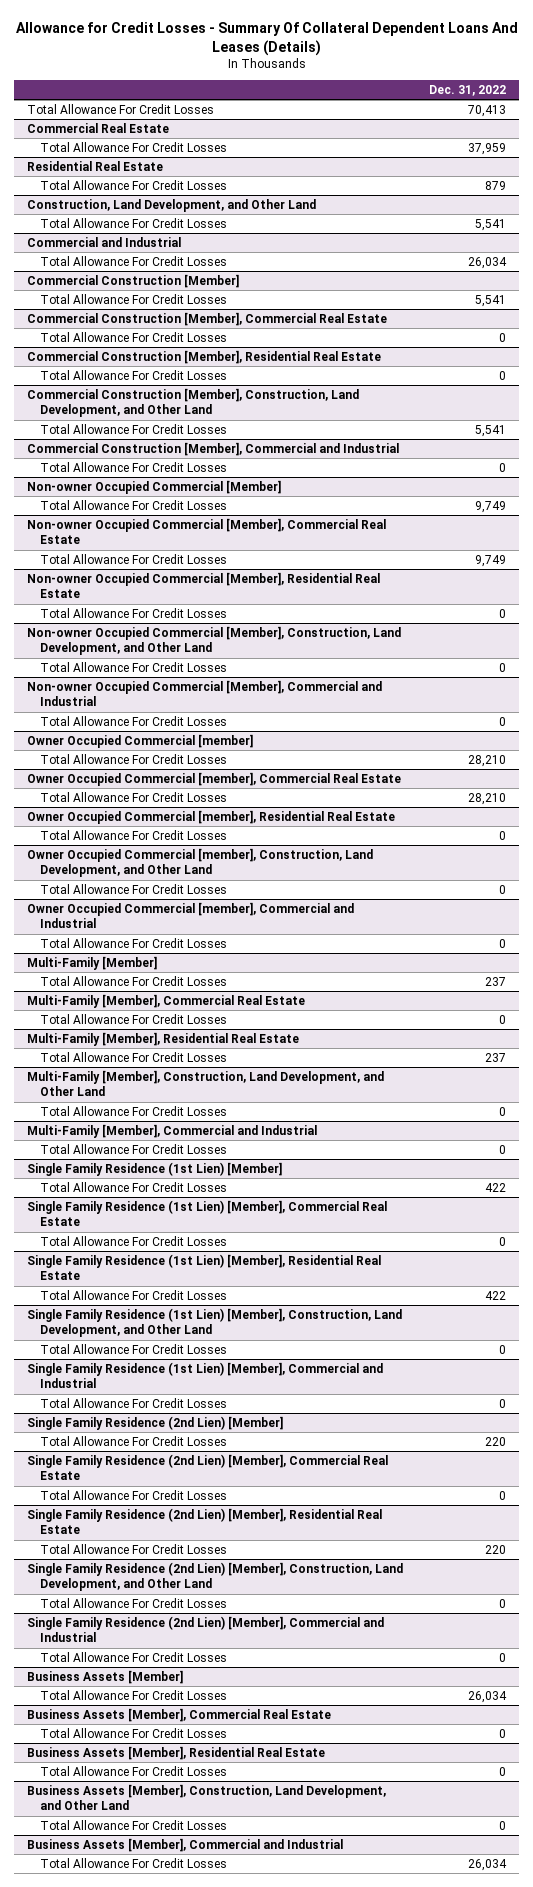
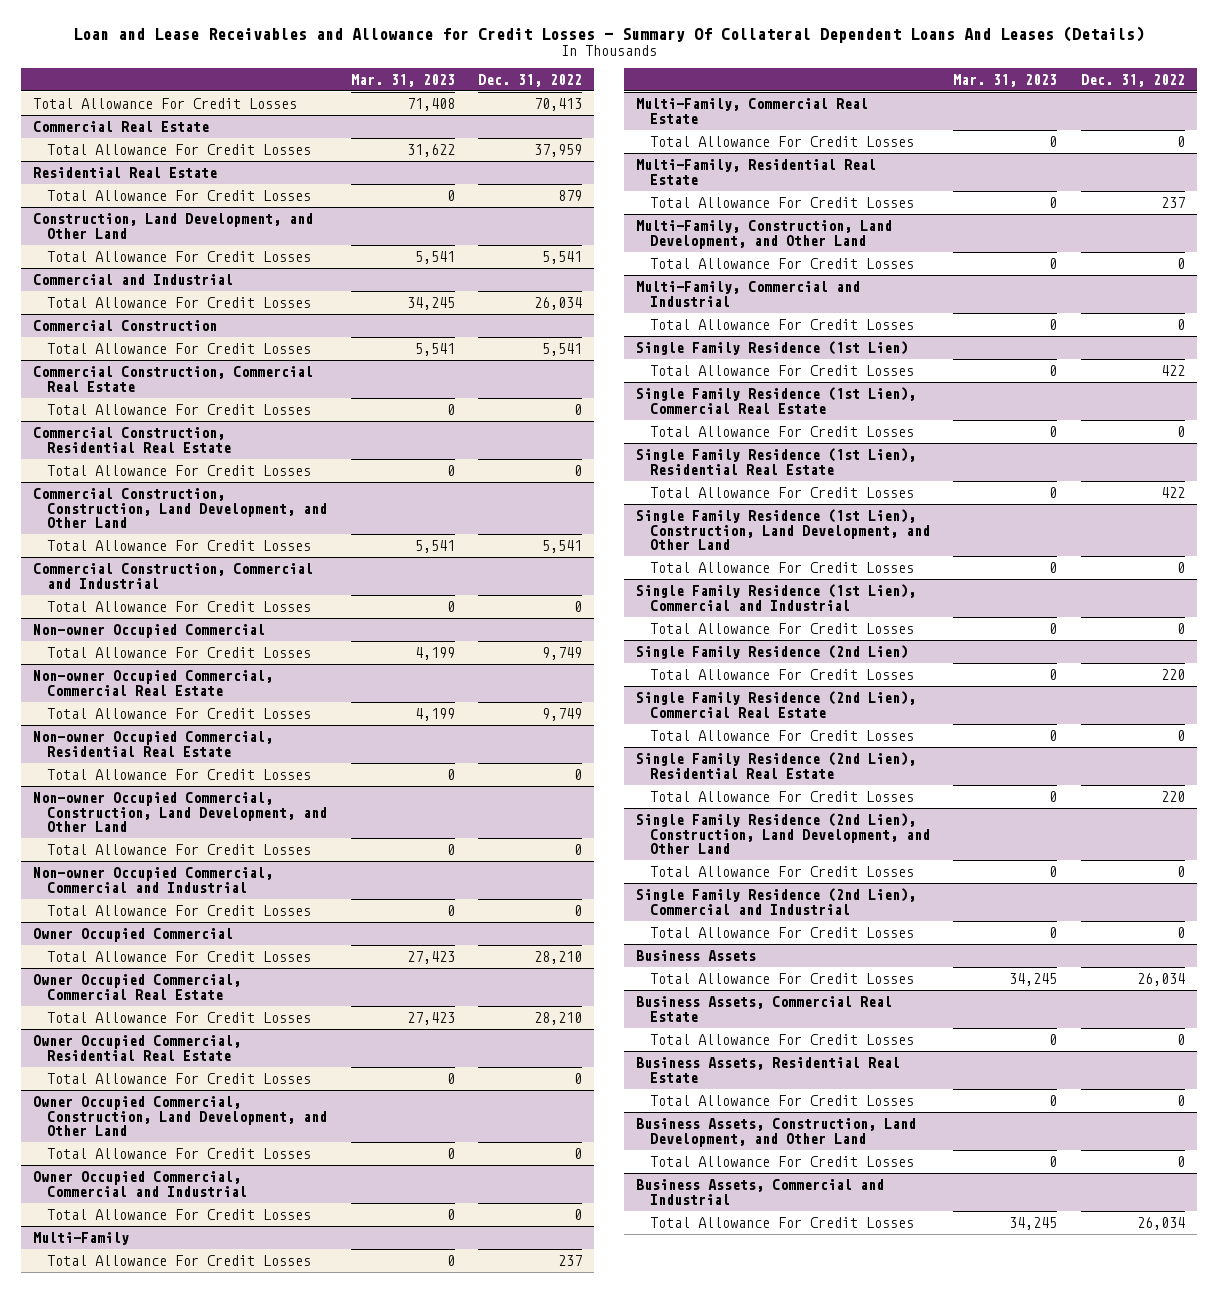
- Allowance for Credit Losses - Summary Of Collateral Dependent Loans And Leases (Details)
+ Loan and Lease Receivables and Allowance for Credit Losses - Summary Of Collateral Dependent Loans And Leases (Details)
- | Dec. 31, 2022
+ | Mar. 31, 2023 | Dec. 31, 2022
- Commercial Construction [Member]
+ Commercial Construction
- Commercial Construction [Member], Commercial Real Estate
+ Commercial Construction, Commercial Real Estate
- Commercial Construction [Member], Residential Real Estate
+ Commercial Construction, Residential Real Estate
- Commercial Construction [Member], Construction, Land Development, and Other Land
+ Commercial Construction, Construction, Land Development, and Other Land
- Commercial Construction [Member], Commercial and Industrial
+ Commercial Construction, Commercial and Industrial
- Non-owner Occupied Commercial [Member]
+ Non-owner Occupied Commercial
- Non-owner Occupied Commercial [Member], Commercial Real Estate
+ Non-owner Occupied Commercial, Commercial Real Estate
- Non-owner Occupied Commercial [Member], Residential Real Estate
+ Non-owner Occupied Commercial, Residential Real Estate
- Non-owner Occupied Commercial [Member], Construction, Land Development, and Other Land
+ Non-owner Occupied Commercial, Construction, Land Development, and Other Land
- Non-owner Occupied Commercial [Member], Commercial and Industrial
+ Non-owner Occupied Commercial, Commercial and Industrial
- Owner Occupied Commercial [member]
+ Owner Occupied Commercial
- Owner Occupied Commercial [member], Commercial Real Estate
+ Owner Occupied Commercial, Commercial Real Estate
- Owner Occupied Commercial [member], Residential Real Estate
+ Owner Occupied Commercial, Residential Real Estate
- Owner Occupied Commercial [member], Construction, Land Development, and Other Land
+ Owner Occupied Commercial, Construction, Land Development, and Other Land
- Owner Occupied Commercial [member], Commercial and Industrial
+ Owner Occupied Commercial, Commercial and Industrial
- Multi-Family [Member]
+ Multi-Family
- Multi-Family [Member], Commercial Real Estate
+ Multi-Family, Commercial Real Estate
- Multi-Family [Member], Residential Real Estate
+ Multi-Family, Residential Real Estate
- Multi-Family [Member], Construction, Land Development, and Other Land
+ Multi-Family, Construction, Land Development, and Other Land
- Multi-Family [Member], Commercial and Industrial
+ Multi-Family, Commercial and Industrial
- Single Family Residence (1st Lien) [Member]
+ Single Family Residence (1st Lien)
- Single Family Residence (1st Lien) [Member], Commercial Real Estate
+ Single Family Residence (1st Lien), Commercial Real Estate
- Single Family Residence (1st Lien) [Member], Residential Real Estate
+ Single Family Residence (1st Lien), Residential Real Estate
- Single Family Residence (1st Lien) [Member], Construction, Land Development, and Other Land
+ Single Family Residence (1st Lien), Construction, Land Development, and Other Land
- Single Family Residence (1st Lien) [Member], Commercial and Industrial
+ Single Family Residence (1st Lien), Commercial and Industrial
- Single Family Residence (2nd Lien) [Member]
+ Single Family Residence (2nd Lien)
- Single Family Residence (2nd Lien) [Member], Commercial Real Estate
+ Single Family Residence (2nd Lien), Commercial Real Estate
- Single Family Residence (2nd Lien) [Member], Residential Real Estate
+ Single Family Residence (2nd Lien), Residential Real Estate
- Single Family Residence (2nd Lien) [Member], Construction, Land Development, and Other Land
+ Single Family Residence (2nd Lien), Construction, Land Development, and Other Land
- Single Family Residence (2nd Lien) [Member], Commercial and Industrial
+ Single Family Residence (2nd Lien), Commercial and Industrial
- Business Assets [Member]
+ Business Assets
- Business Assets [Member], Commercial Real Estate
+ Business Assets, Commercial Real Estate
- Business Assets [Member], Residential Real Estate
+ Business Assets, Residential Real Estate
- Business Assets [Member], Construction, Land Development, and Other Land
+ Business Assets, Construction, Land Development, and Other Land
- Business Assets [Member], Commercial and Industrial
+ Business Assets, Commercial and Industrial

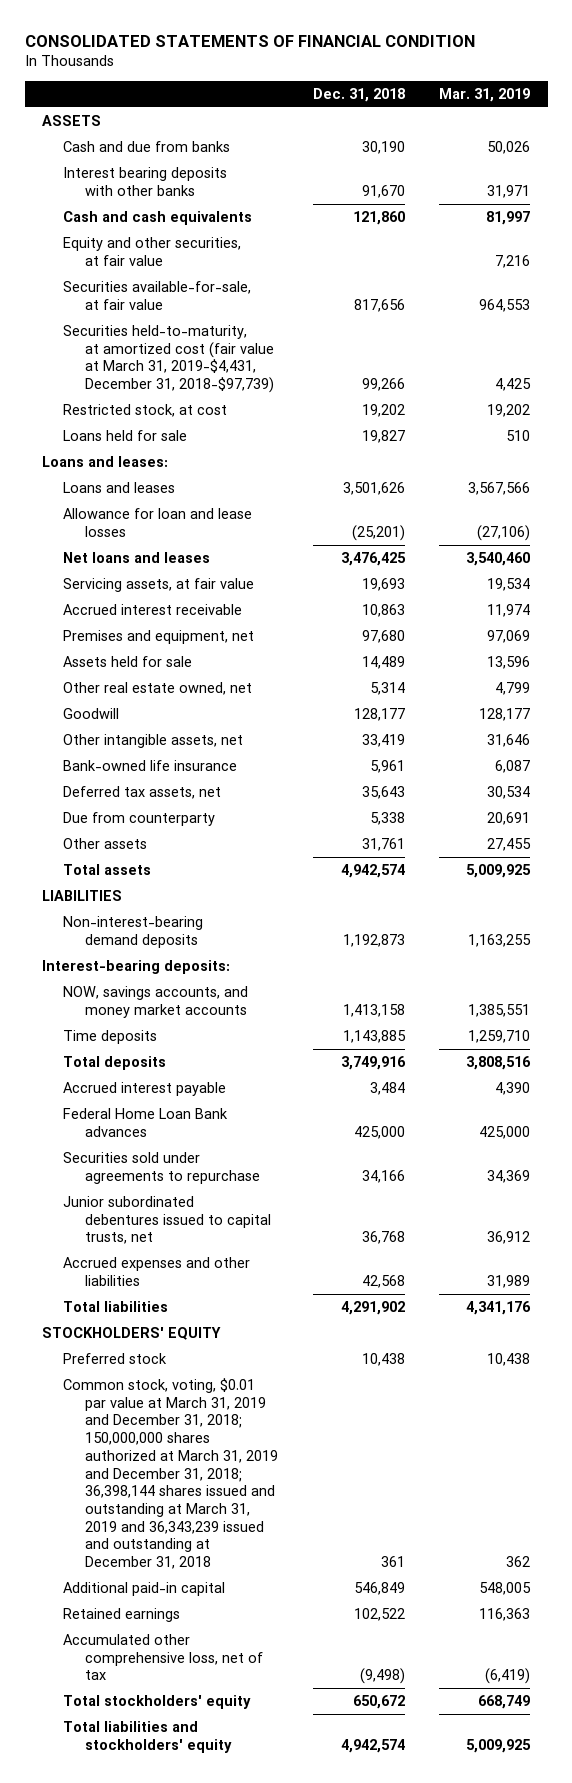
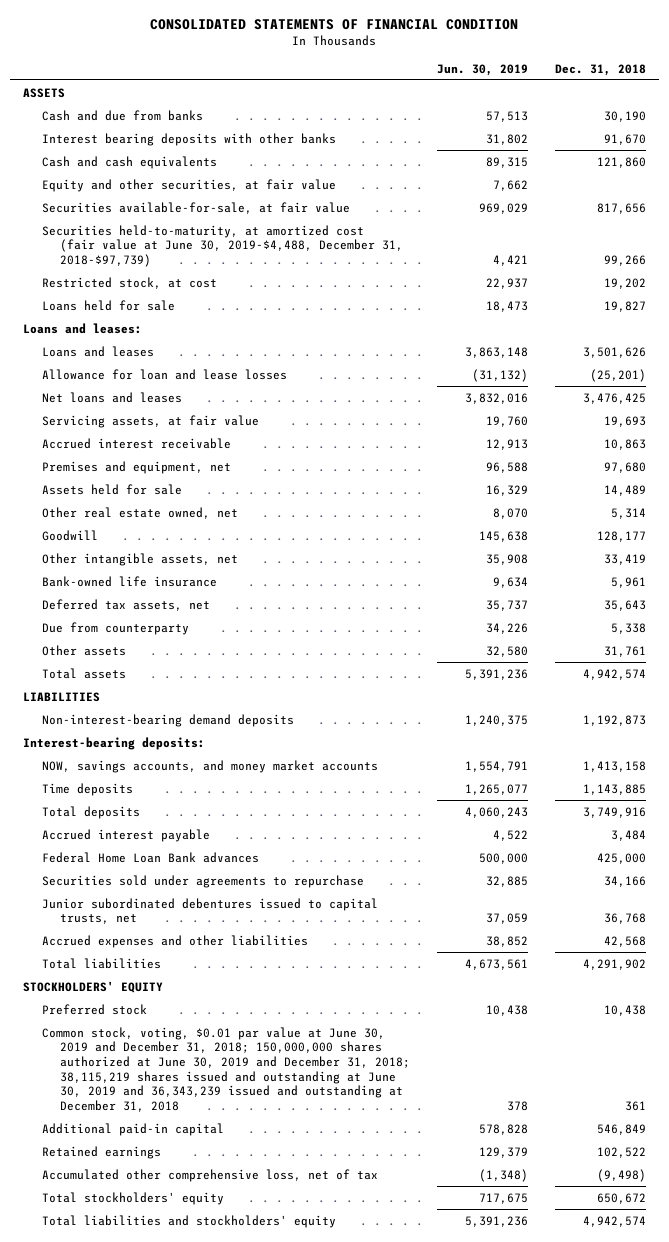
- | Dec. 31, 2018 | Mar. 31, 2019
+ | Jun. 30, 2019 | Dec. 31, 2018
- Securities held-to-maturity, at amortized cost (fair value at March 31, 2019-$4,431, December 31, 2018-$97,739) | 99,266 | 4,425
+ Securities held-to-maturity, at amortized cost (fair value at June 30, 2019-$4,488, December 31, 2018-$97,739) | 4,421 | 99,266
- Common stock, voting, $0.01 par value at March 31, 2019 and December 31, 2018; 150,000,000 shares authorized at March 31, 2019 and December 31, 2018; 36,398,144 shares issued and outstanding at March 31, 2019 and 36,343,239 issued and outstanding at December 31, 2018 | 361 | 362
+ Common stock, voting, $0.01 par value at June 30, 2019 and December 31, 2018; 150,000,000 shares authorized at June 30, 2019 and December 31, 2018; 38,115,219 shares issued and outstanding at June 30, 2019 and 36,343,239 issued and outstanding at December 31, 2018 | 378 | 361

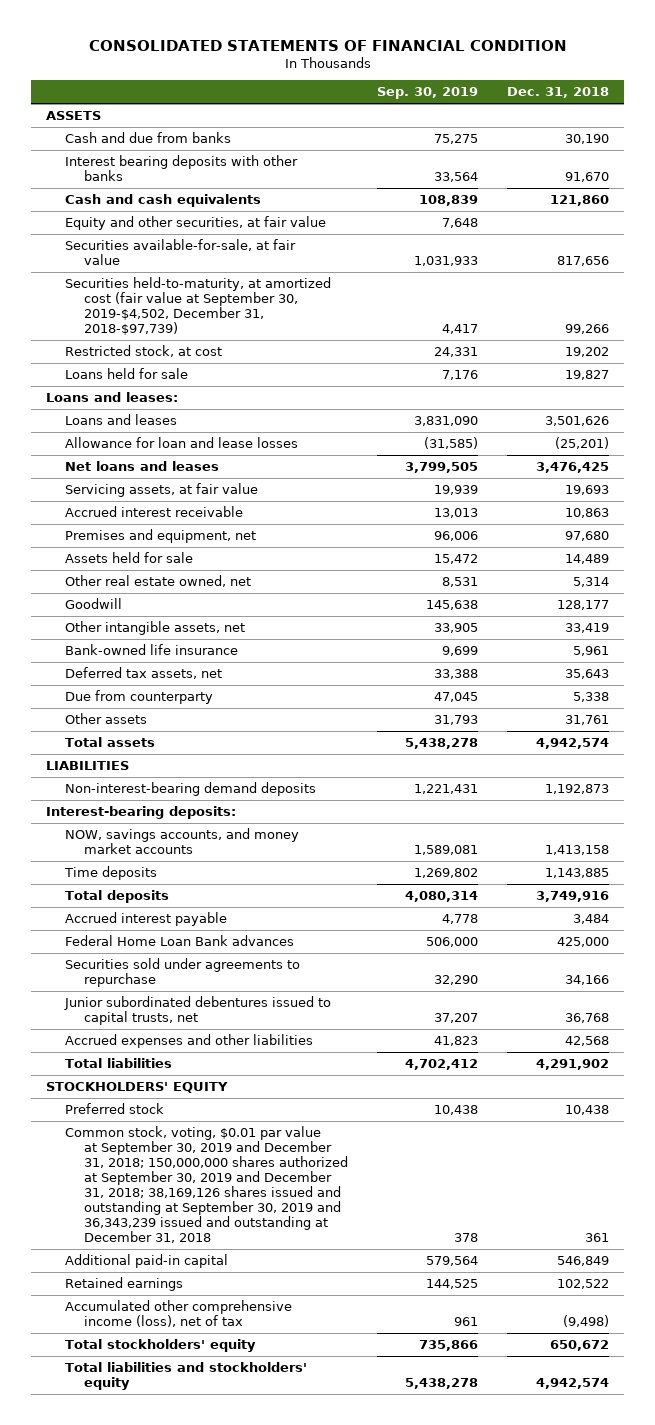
- | Jun. 30, 2019 | Dec. 31, 2018
+ | Sep. 30, 2019 | Dec. 31, 2018
- Securities held-to-maturity, at amortized cost (fair value at June 30, 2019-$4,488, December 31, 2018-$97,739) | 4,421 | 99,266
+ Securities held-to-maturity, at amortized cost (fair value at September 30, 2019-$4,502, December 31, 2018-$97,739) | 4,417 | 99,266
- Common stock, voting, $0.01 par value at June 30, 2019 and December 31, 2018; 150,000,000 shares authorized at June 30, 2019 and December 31, 2018; 38,115,219 shares issued and outstanding at June 30, 2019 and 36,343,239 issued and outstanding at December 31, 2018 | 378 | 361
+ Common stock, voting, $0.01 par value at September 30, 2019 and December 31, 2018; 150,000,000 shares authorized at September 30, 2019 and December 31, 2018; 38,169,126 shares issued and outstanding at September 30, 2019 and 36,343,239 issued and outstanding at December 31, 2018 | 378 | 361
- Accumulated other comprehensive loss, net of tax | (1,348) | (9,498)
+ Accumulated other comprehensive income (loss), net of tax | 961 | (9,498)

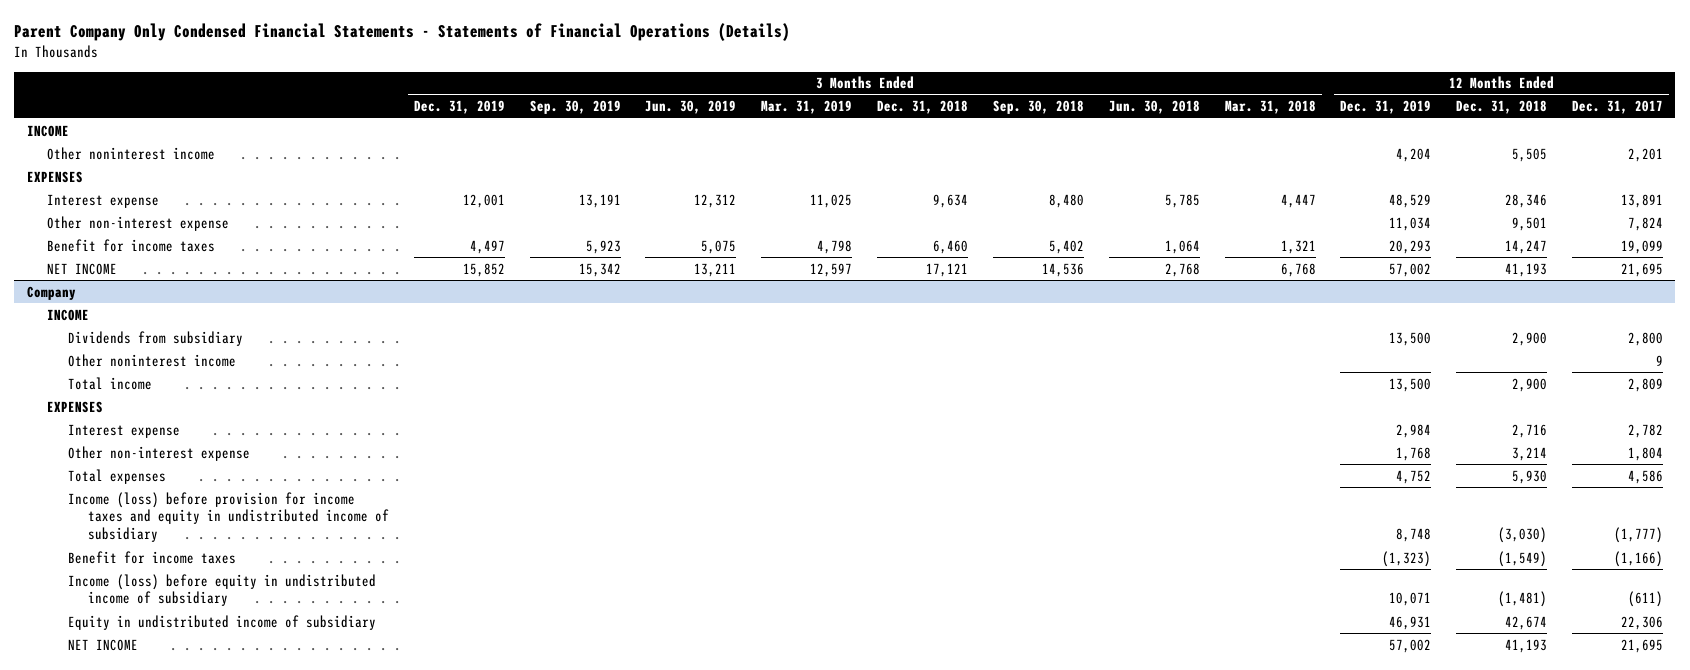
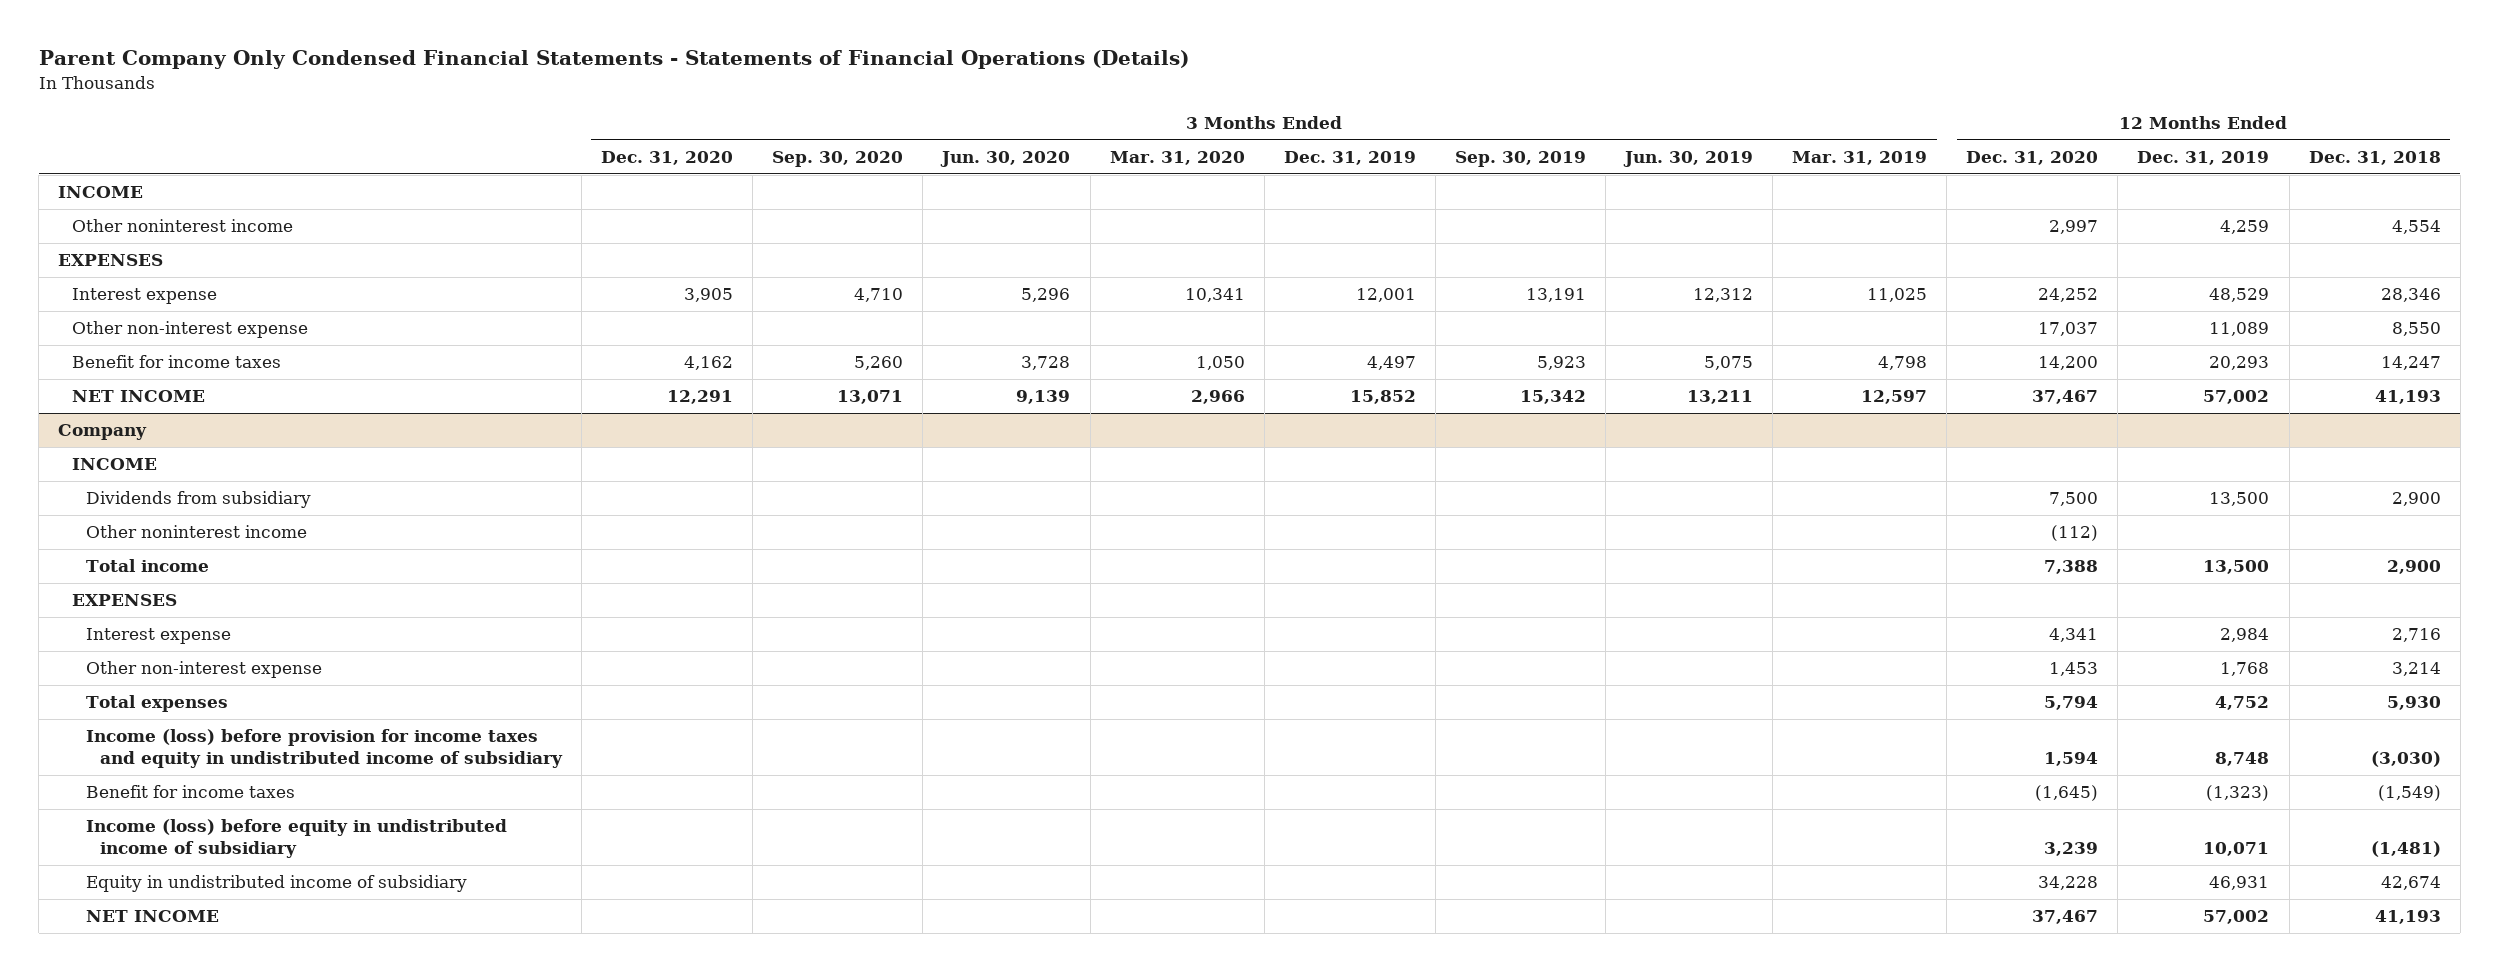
- | 3 Months Ended Dec. 31, 2019 | 3 Months Ended Sep. 30, 2019 | 3 Months Ended Jun. 30, 2019 | 3 Months Ended Mar. 31, 2019 | 3 Months Ended Dec. 31, 2018 | 3 Months Ended Sep. 30, 2018 | 3 Months Ended Jun. 30, 2018 | 3 Months Ended Mar. 31, 2018 | 12 Months Ended Dec. 31, 2019 | 12 Months Ended Dec. 31, 2018 | 12 Months Ended Dec. 31, 2017
+ | 3 Months Ended Dec. 31, 2020 | 3 Months Ended Sep. 30, 2020 | 3 Months Ended Jun. 30, 2020 | 3 Months Ended Mar. 31, 2020 | 3 Months Ended Dec. 31, 2019 | 3 Months Ended Sep. 30, 2019 | 3 Months Ended Jun. 30, 2019 | 3 Months Ended Mar. 31, 2019 | 12 Months Ended Dec. 31, 2020 | 12 Months Ended Dec. 31, 2019 | 12 Months Ended Dec. 31, 2018
- Other noninterest income | | | | | | | | | 4,204 | 5,505 | 2,201
+ Other noninterest income | | | | | | | | | 2,997 | 4,259 | 4,554
- Other non-interest expense | | | | | | | | | 11,034 | 9,501 | 7,824
+ Other non-interest expense | | | | | | | | | 17,037 | 11,089 | 8,550

